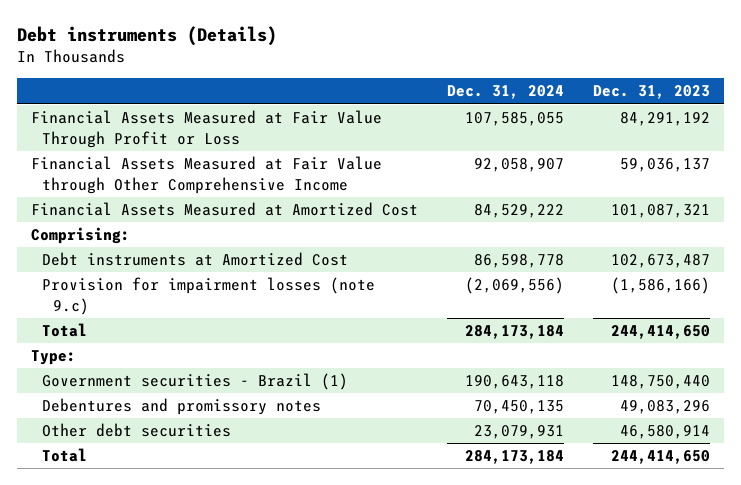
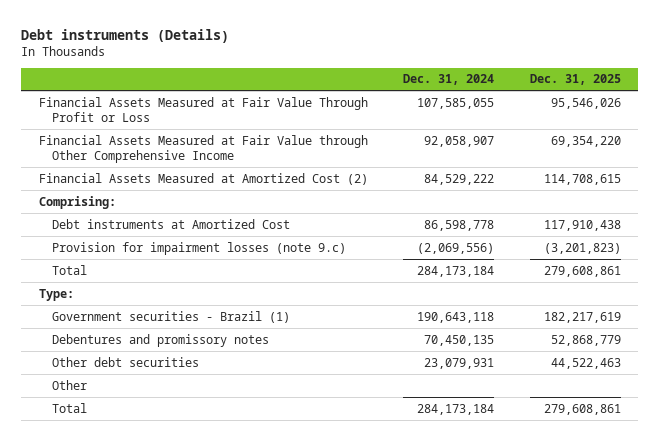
- | Dec. 31, 2024 | Dec. 31, 2023
+ | Dec. 31, 2024 | Dec. 31, 2025
- Financial Assets Measured at Amortized Cost | 84,529,222 | 101,087,321
+ Financial Assets Measured at Amortized Cost (2) | 84,529,222 | 114,708,615
+ Other

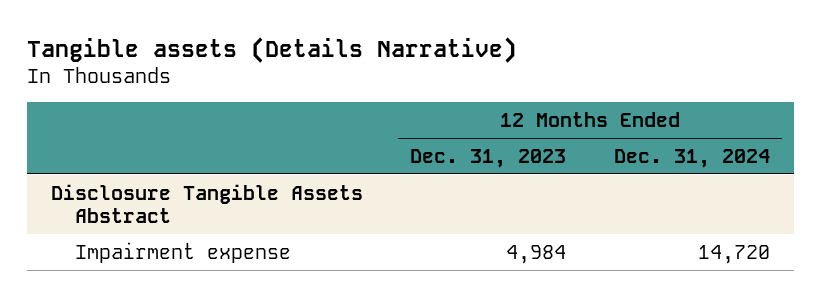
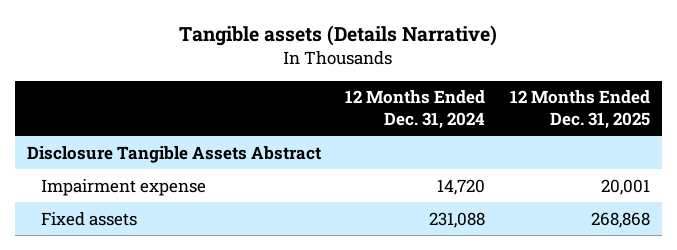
- | 12 Months Ended Dec. 31, 2023 | 12 Months Ended Dec. 31, 2024
+ | 12 Months Ended Dec. 31, 2024 | 12 Months Ended Dec. 31, 2025
+ Fixed assets | 231,088 | 268,868

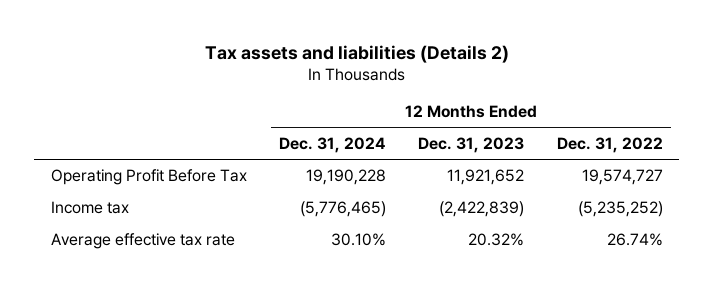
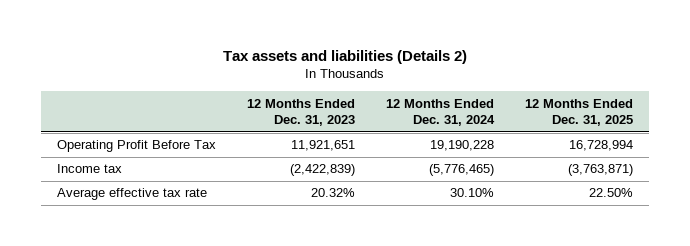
- | 12 Months Ended Dec. 31, 2024 | 12 Months Ended Dec. 31, 2023 | 12 Months Ended Dec. 31, 2022
+ | 12 Months Ended Dec. 31, 2023 | 12 Months Ended Dec. 31, 2024 | 12 Months Ended Dec. 31, 2025
- Operating Profit Before Tax | 19,190,228 | 11,921,652 | 19,574,727
+ Operating Profit Before Tax | 11,921,651 | 19,190,228 | 16,728,994

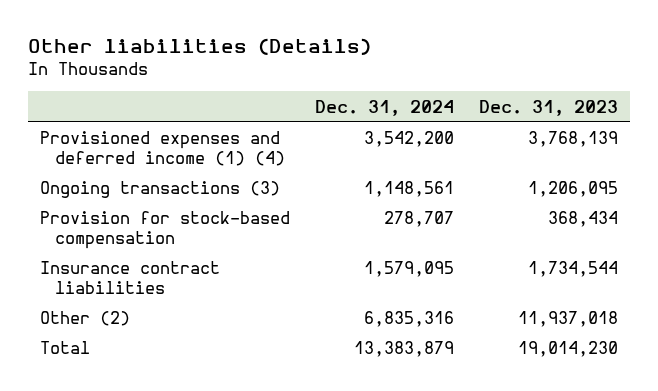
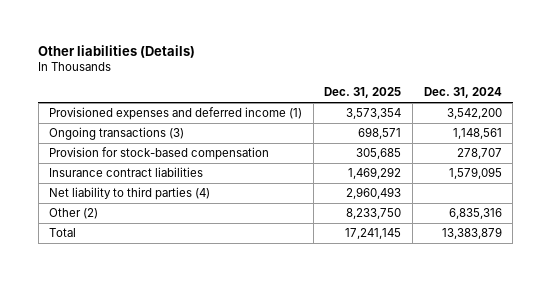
- | Dec. 31, 2024 | Dec. 31, 2023
+ | Dec. 31, 2025 | Dec. 31, 2024
- Provisioned expenses and deferred income (1) (4) | 3,542,200 | 3,768,139
+ Provisioned expenses and deferred income (1) | 3,573,354 | 3,542,200
+ Net liability to third parties (4) | 2,960,493 |

